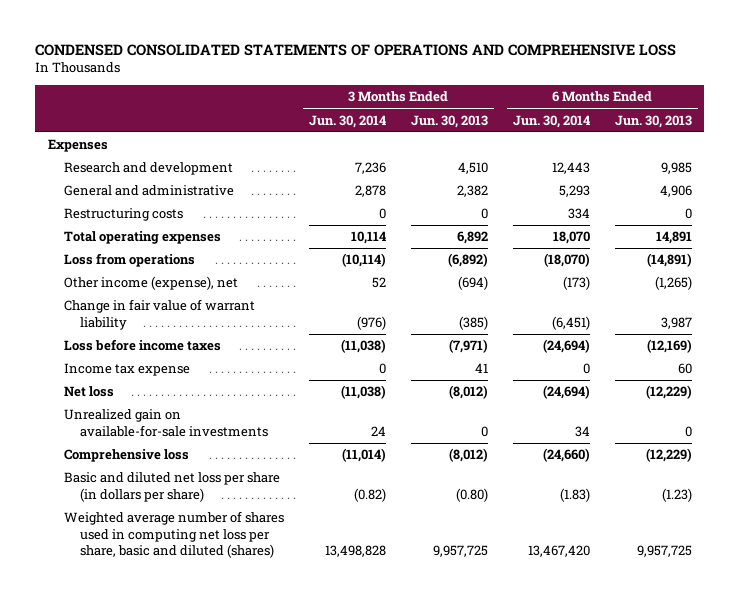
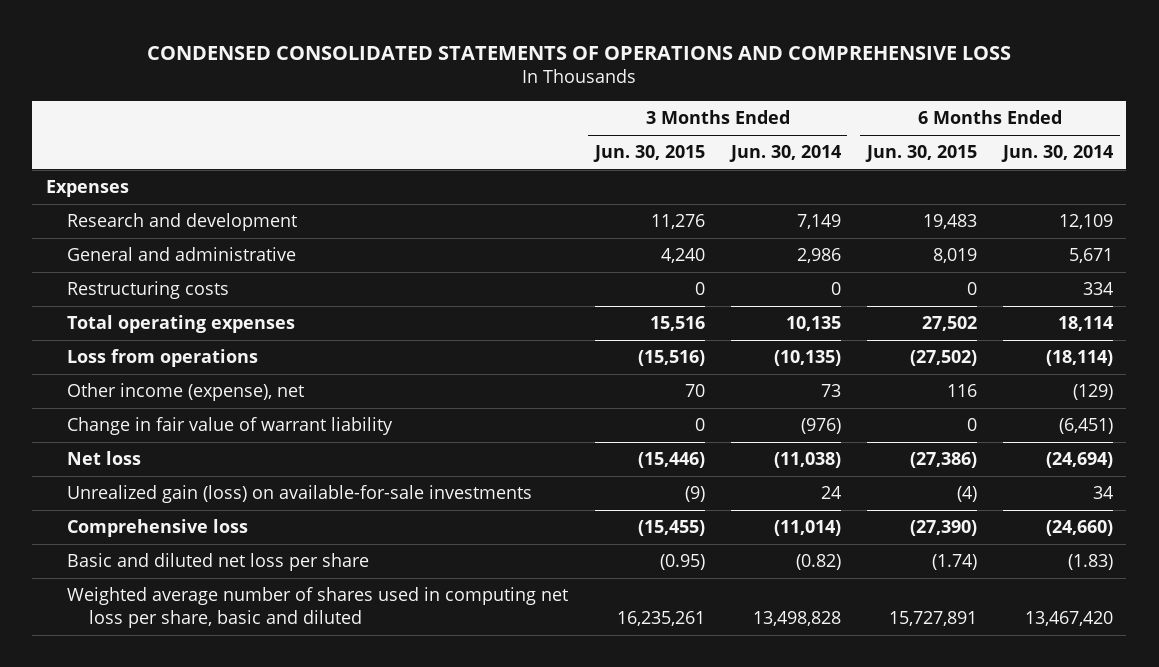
- | 3 Months Ended Jun. 30, 2014 | 3 Months Ended Jun. 30, 2013 | 6 Months Ended Jun. 30, 2014 | 6 Months Ended Jun. 30, 2013
+ | 3 Months Ended Jun. 30, 2015 | 3 Months Ended Jun. 30, 2014 | 6 Months Ended Jun. 30, 2015 | 6 Months Ended Jun. 30, 2014
- Research and development | 7,236 | 4,510 | 12,443 | 9,985
- General and administrative | 2,878 | 2,382 | 5,293 | 4,906
+ Research and development | 11,276 | 7,149 | 19,483 | 12,109
+ General and administrative | 4,240 | 2,986 | 8,019 | 5,671
- Total operating expenses | 10,114 | 6,892 | 18,070 | 14,891
- Loss from operations | (10,114) | (6,892) | (18,070) | (14,891)
- Other income (expense), net | 52 | (694) | (173) | (1,265)
+ Total operating expenses | 15,516 | 10,135 | 27,502 | 18,114
+ Loss from operations | (15,516) | (10,135) | (27,502) | (18,114)
+ Other income (expense), net | 70 | 73 | 116 | (129)
- Loss before income taxes | (11,038) | (7,971) | (24,694) | (12,169)
- Income tax expense | 0 | 41 | 0 | 60
- Unrealized gain on available-for-sale investments | 24 | 0 | 34 | 0
+ Unrealized gain (loss) on available-for-sale investments | (9) | 24 | (4) | 34
- Basic and diluted net loss per share (in dollars per share) | (0.82) | (0.80) | (1.83) | (1.23)
- Weighted average number of shares used in computing net loss per share, basic and diluted (shares) | 13,498,828 | 9,957,725 | 13,467,420 | 9,957,725
+ Basic and diluted net loss per share | (0.95) | (0.82) | (1.74) | (1.83)
+ Weighted average number of shares used in computing net loss per share, basic and diluted | 16,235,261 | 13,498,828 | 15,727,891 | 13,467,420

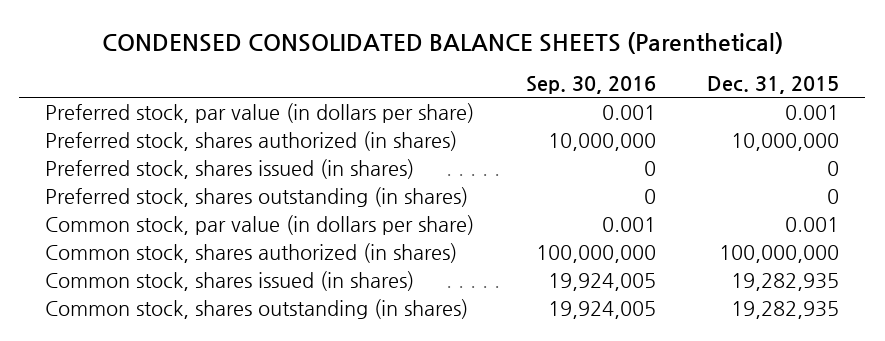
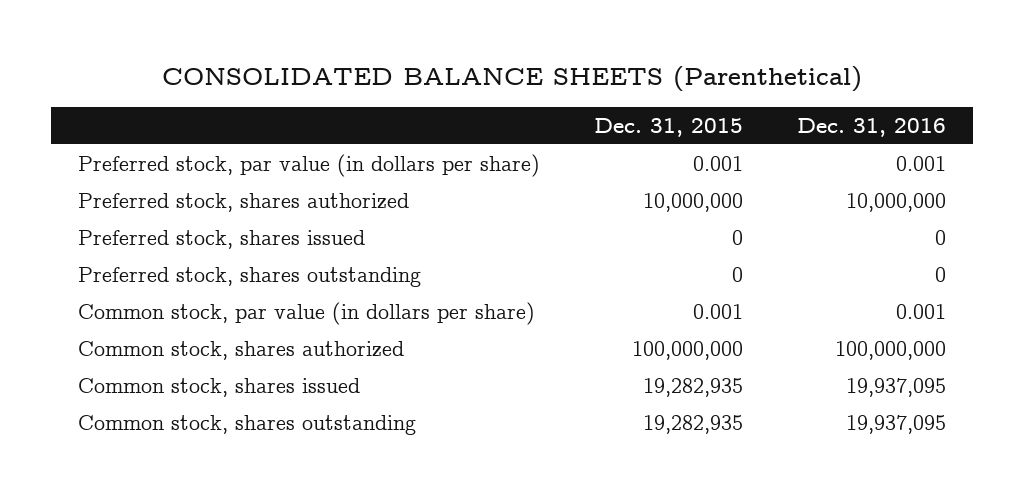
- CONDENSED CONSOLIDATED BALANCE SHEETS (Parenthetical)
+ CONSOLIDATED BALANCE SHEETS (Parenthetical)
- | Sep. 30, 2016 | Dec. 31, 2015
+ | Dec. 31, 2015 | Dec. 31, 2016
- Preferred stock, shares authorized (in shares) | 10,000,000 | 10,000,000
- Preferred stock, shares issued (in shares) | 0 | 0
- Preferred stock, shares outstanding (in shares) | 0 | 0
+ Preferred stock, shares authorized | 10,000,000 | 10,000,000
+ Preferred stock, shares issued | 0 | 0
+ Preferred stock, shares outstanding | 0 | 0
- Common stock, shares authorized (in shares) | 100,000,000 | 100,000,000
- Common stock, shares issued (in shares) | 19,924,005 | 19,282,935
- Common stock, shares outstanding (in shares) | 19,924,005 | 19,282,935
+ Common stock, shares authorized | 100,000,000 | 100,000,000
+ Common stock, shares issued | 19,282,935 | 19,937,095
+ Common stock, shares outstanding | 19,282,935 | 19,937,095

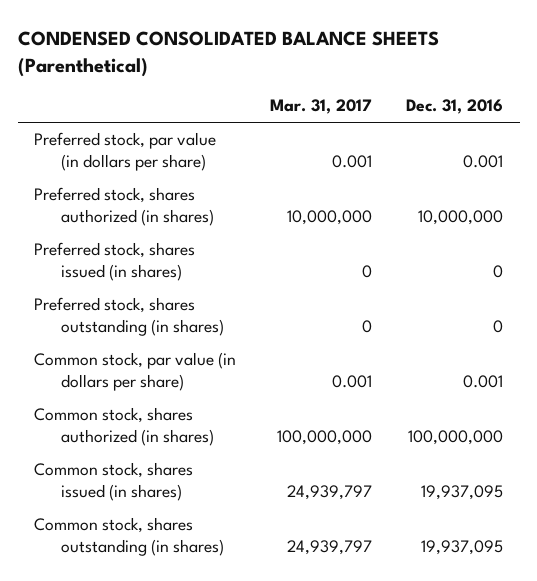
- CONSOLIDATED BALANCE SHEETS (Parenthetical)
+ CONDENSED CONSOLIDATED BALANCE SHEETS (Parenthetical)
- | Dec. 31, 2015 | Dec. 31, 2016
+ | Mar. 31, 2017 | Dec. 31, 2016
- Preferred stock, shares authorized | 10,000,000 | 10,000,000
- Preferred stock, shares issued | 0 | 0
- Preferred stock, shares outstanding | 0 | 0
+ Preferred stock, shares authorized (in shares) | 10,000,000 | 10,000,000
+ Preferred stock, shares issued (in shares) | 0 | 0
+ Preferred stock, shares outstanding (in shares) | 0 | 0
- Common stock, shares authorized | 100,000,000 | 100,000,000
- Common stock, shares issued | 19,282,935 | 19,937,095
- Common stock, shares outstanding | 19,282,935 | 19,937,095
+ Common stock, shares authorized (in shares) | 100,000,000 | 100,000,000
+ Common stock, shares issued (in shares) | 24,939,797 | 19,937,095
+ Common stock, shares outstanding (in shares) | 24,939,797 | 19,937,095

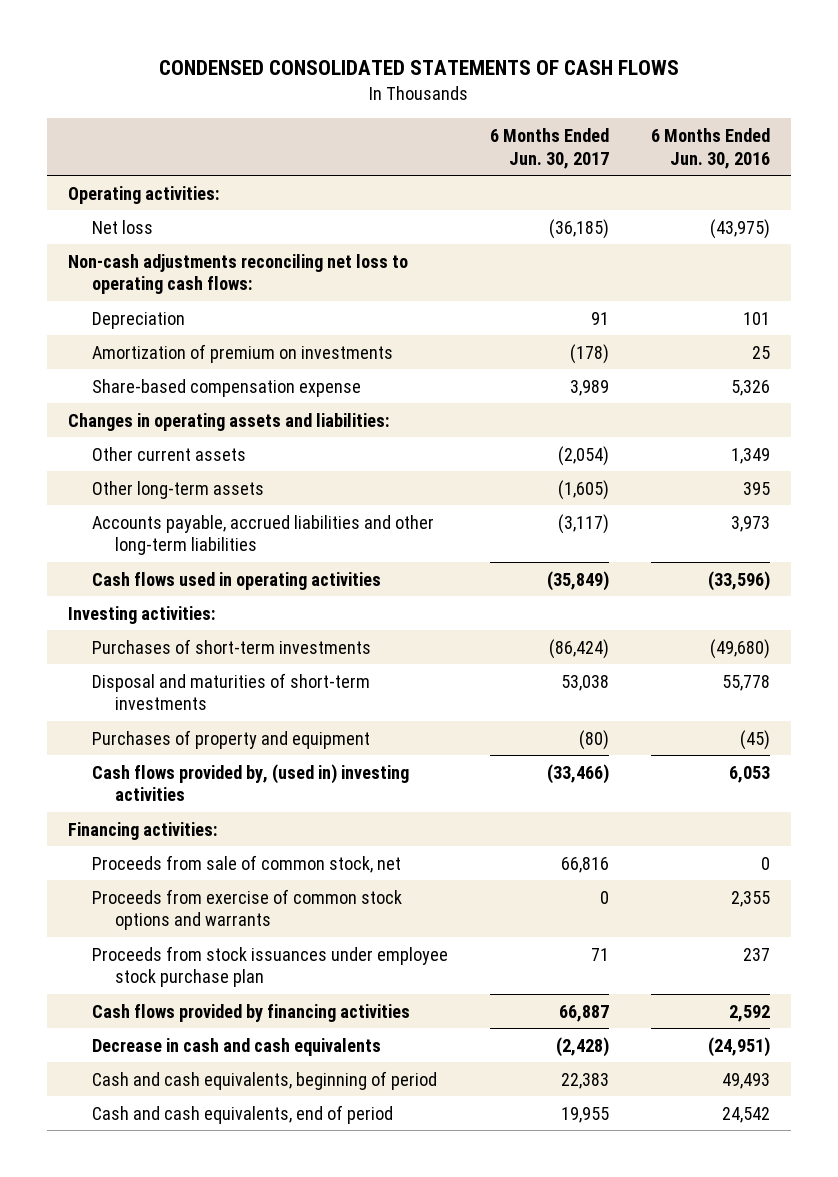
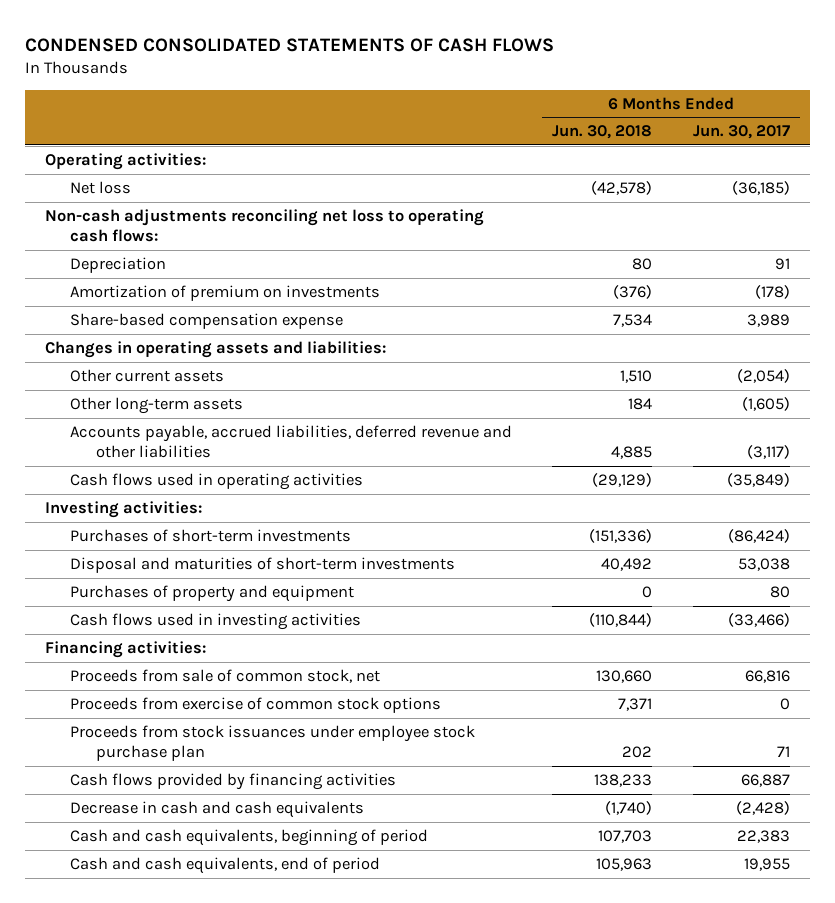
- | 6 Months Ended Jun. 30, 2017 | 6 Months Ended Jun. 30, 2016
+ | 6 Months Ended Jun. 30, 2018 | 6 Months Ended Jun. 30, 2017
- Accounts payable, accrued liabilities and other long-term liabilities | (3,117) | 3,973
+ Accounts payable, accrued liabilities, deferred revenue and other liabilities | 4,885 | (3,117)
- Purchases of property and equipment | (80) | (45)
- Cash flows provided by, (used in) investing activities | (33,466) | 6,053
+ Purchases of property and equipment | 0 | 80
+ Cash flows used in investing activities | (110,844) | (33,466)
- Proceeds from exercise of common stock options and warrants | 0 | 2,355
+ Proceeds from exercise of common stock options | 7,371 | 0

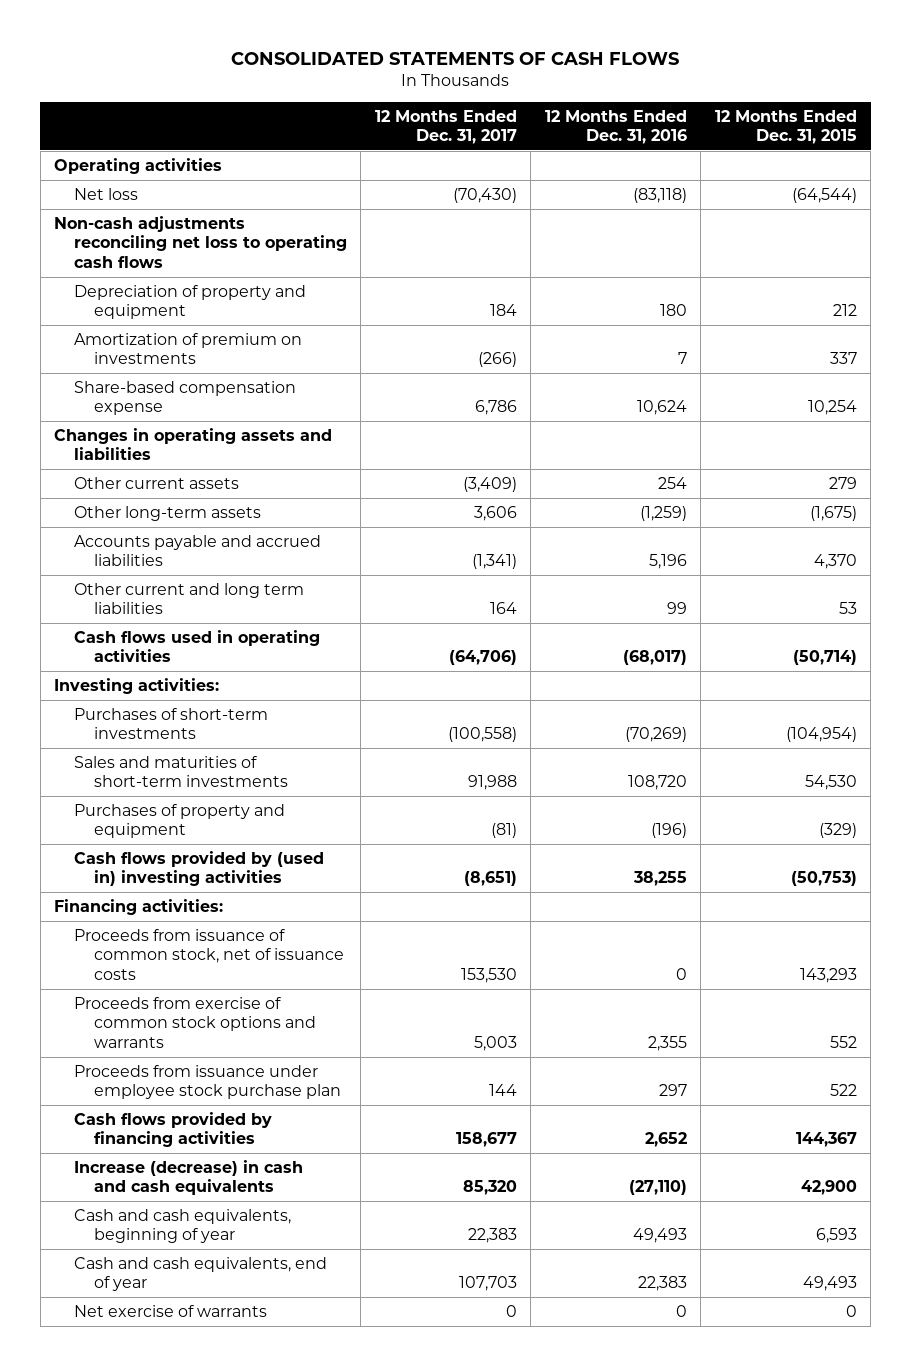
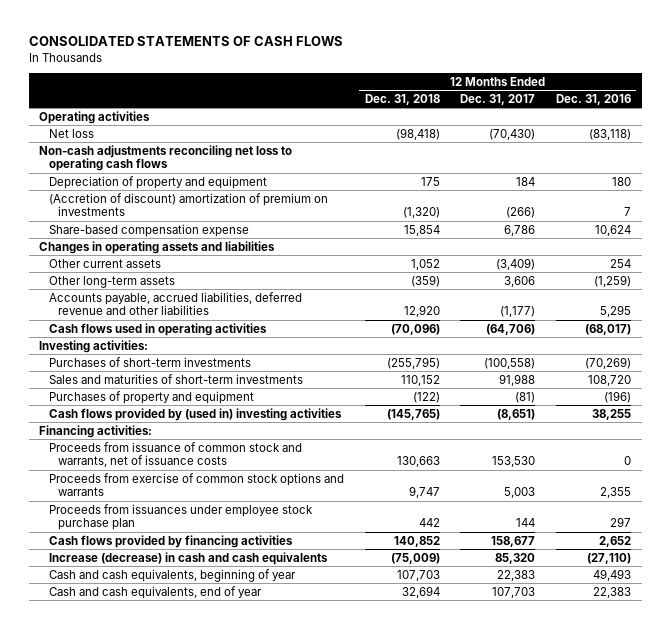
- | 12 Months Ended Dec. 31, 2017 | 12 Months Ended Dec. 31, 2016 | 12 Months Ended Dec. 31, 2015
+ | 12 Months Ended Dec. 31, 2018 | 12 Months Ended Dec. 31, 2017 | 12 Months Ended Dec. 31, 2016
- Amortization of premium on investments | (266) | 7 | 337
+ (Accretion of discount) amortization of premium on investments | (1,320) | (266) | 7
- Accounts payable and accrued liabilities | (1,341) | 5,196 | 4,370
- Other current and long term liabilities | 164 | 99 | 53
+ Accounts payable, accrued liabilities, deferred revenue and other liabilities | 12,920 | (1,177) | 5,295
- Proceeds from issuance of common stock, net of issuance costs | 153,530 | 0 | 143,293
+ Proceeds from issuance of common stock and warrants, net of issuance costs | 130,663 | 153,530 | 0
- Proceeds from issuance under employee stock purchase plan | 144 | 297 | 522
+ Proceeds from issuances under employee stock purchase plan | 442 | 144 | 297
- Net exercise of warrants | 0 | 0 | 0

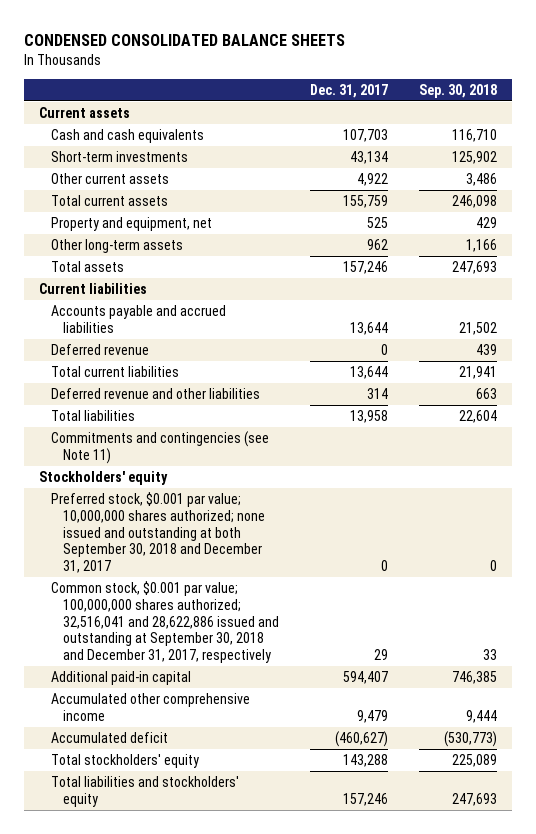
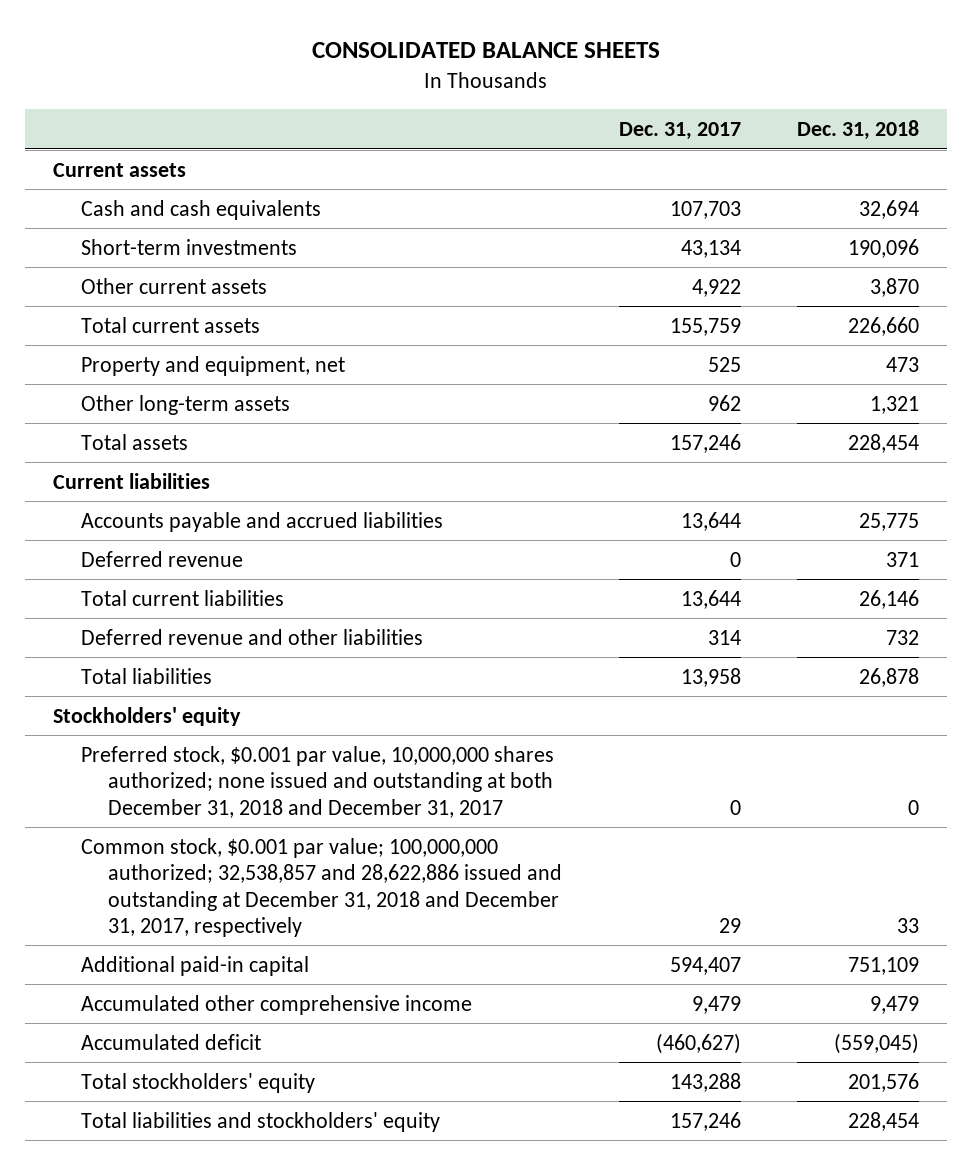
- CONDENSED CONSOLIDATED BALANCE SHEETS
+ CONSOLIDATED BALANCE SHEETS
- | Dec. 31, 2017 | Sep. 30, 2018
+ | Dec. 31, 2017 | Dec. 31, 2018
- Commitments and contingencies (see Note 11)
- Preferred stock, $0.001 par value; 10,000,000 shares authorized; none issued and outstanding at both September 30, 2018 and December 31, 2017 | 0 | 0
- Common stock, $0.001 par value; 100,000,000 shares authorized; 32,516,041 and 28,622,886 issued and outstanding at September 30, 2018 and December 31, 2017, respectively | 29 | 33
+ Preferred stock, $0.001 par value, 10,000,000 shares authorized; none issued and outstanding at both December 31, 2018 and December 31, 2017 | 0 | 0
+ Common stock, $0.001 par value; 100,000,000 authorized; 32,538,857 and 28,622,886 issued and outstanding at December 31, 2018 and December 31, 2017, respectively | 29 | 33

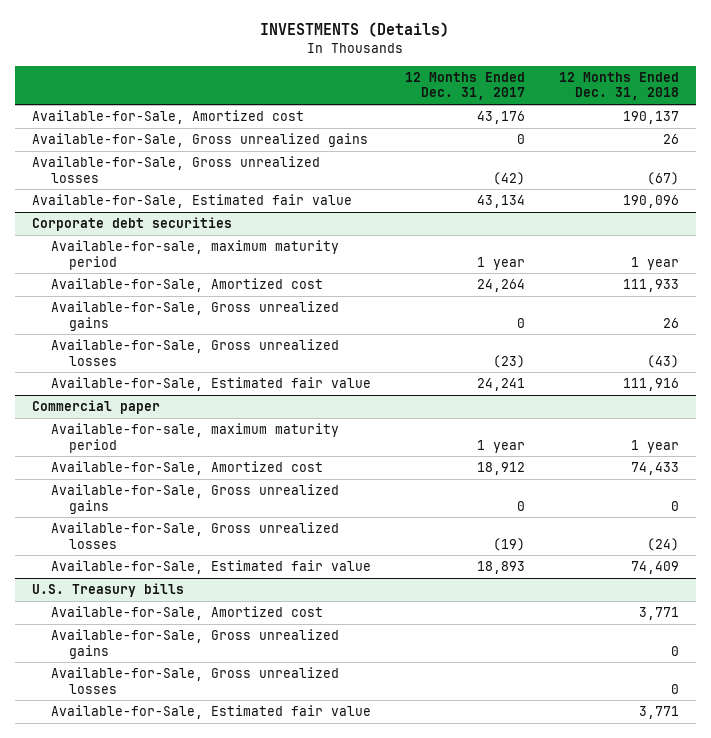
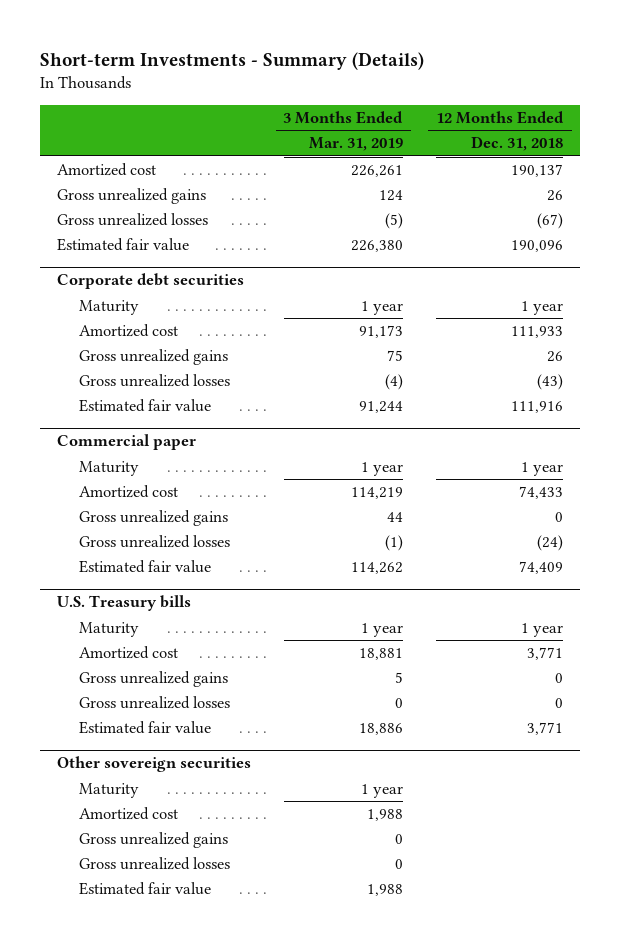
- INVESTMENTS (Details)
+ Short-term Investments - Summary (Details)
- | 12 Months Ended Dec. 31, 2017 | 12 Months Ended Dec. 31, 2018
+ | 3 Months Ended Mar. 31, 2019 | 12 Months Ended Dec. 31, 2018
- Available-for-Sale, Amortized cost | 43,176 | 190,137
- Available-for-Sale, Gross unrealized gains | 0 | 26
- Available-for-Sale, Gross unrealized losses | (42) | (67)
- Available-for-Sale, Estimated fair value | 43,134 | 190,096
+ Amortized cost | 226,261 | 190,137
+ Gross unrealized gains | 124 | 26
+ Gross unrealized losses | (5) | (67)
+ Estimated fair value | 226,380 | 190,096
@ Corporate debt securities
- Available-for-sale, maximum maturity period | 1 year | 1 year
- Available-for-Sale, Amortized cost | 24,264 | 111,933
- Available-for-Sale, Gross unrealized gains | 0 | 26
- Available-for-Sale, Gross unrealized losses | (23) | (43)
- Available-for-Sale, Estimated fair value | 24,241 | 111,916
+ Maturity | 1 year | 1 year
+ Amortized cost | 91,173 | 111,933
+ Gross unrealized gains | 75 | 26
+ Gross unrealized losses | (4) | (43)
+ Estimated fair value | 91,244 | 111,916
@ Commercial paper
- Available-for-sale, maximum maturity period | 1 year | 1 year
- Available-for-Sale, Amortized cost | 18,912 | 74,433
- Available-for-Sale, Gross unrealized gains | 0 | 0
- Available-for-Sale, Gross unrealized losses | (19) | (24)
- Available-for-Sale, Estimated fair value | 18,893 | 74,409
+ Maturity | 1 year | 1 year
+ Amortized cost | 114,219 | 74,433
+ Gross unrealized gains | 44 | 0
+ Gross unrealized losses | (1) | (24)
+ Estimated fair value | 114,262 | 74,409
@ U.S. Treasury bills
- Available-for-Sale, Amortized cost | | 3,771
- Available-for-Sale, Gross unrealized gains | | 0
- Available-for-Sale, Gross unrealized losses | | 0
- Available-for-Sale, Estimated fair value | | 3,771
+ Maturity | 1 year | 1 year
+ Amortized cost | 18,881 | 3,771
+ Gross unrealized gains | 5 | 0
+ Gross unrealized losses | 0 | 0
+ Estimated fair value | 18,886 | 3,771
+ Other sovereign securities
+ Maturity | 1 year |
+ Amortized cost | 1,988 |
+ Gross unrealized gains | 0 |
+ Gross unrealized losses | 0 |
+ Estimated fair value | 1,988 |

